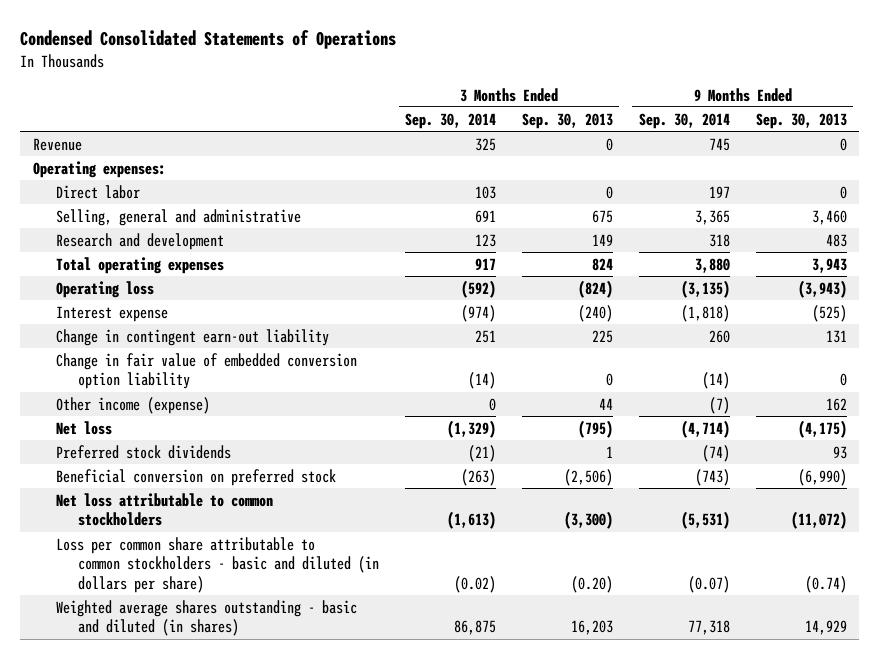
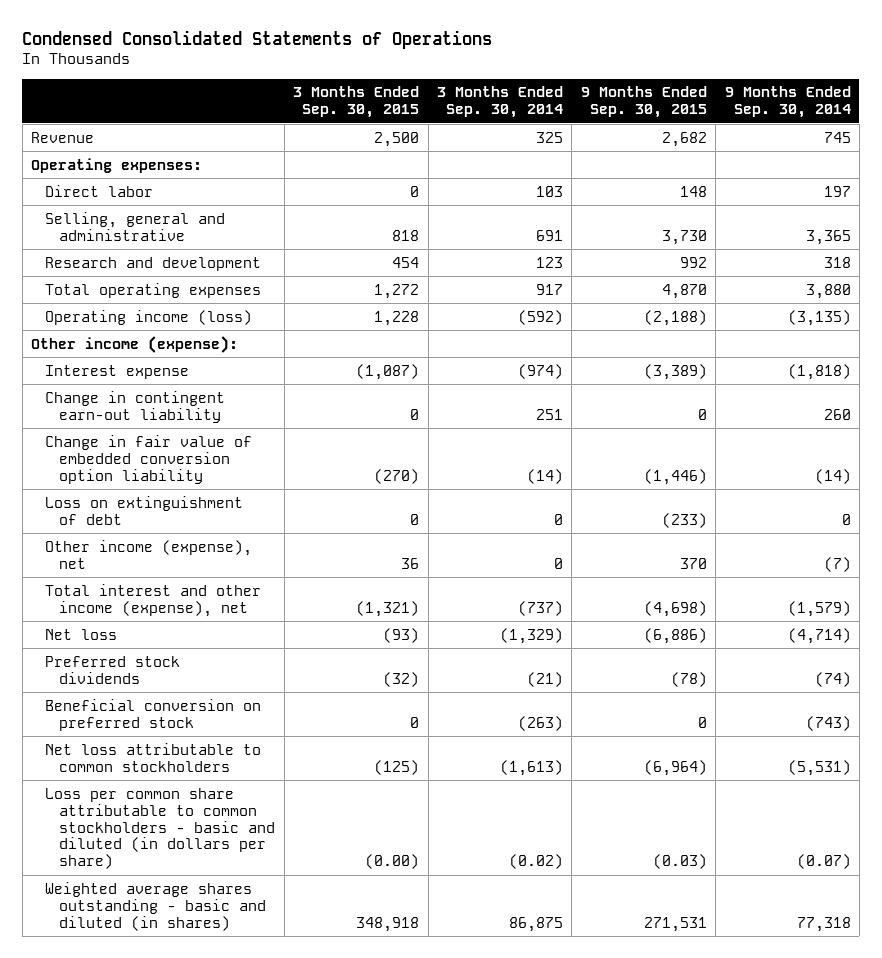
- | 3 Months Ended Sep. 30, 2014 | 3 Months Ended Sep. 30, 2013 | 9 Months Ended Sep. 30, 2014 | 9 Months Ended Sep. 30, 2013
+ | 3 Months Ended Sep. 30, 2015 | 3 Months Ended Sep. 30, 2014 | 9 Months Ended Sep. 30, 2015 | 9 Months Ended Sep. 30, 2014
- Operating loss | (592) | (824) | (3,135) | (3,943)
+ Operating income (loss) | 1,228 | (592) | (2,188) | (3,135)
+ Other income (expense):
- Other income (expense) | 0 | 44 | (7) | 162
+ Loss on extinguishment of debt | 0 | 0 | (233) | 0
+ Other income (expense), net | 36 | 0 | 370 | (7)
+ Total interest and other income (expense), net | (1,321) | (737) | (4,698) | (1,579)

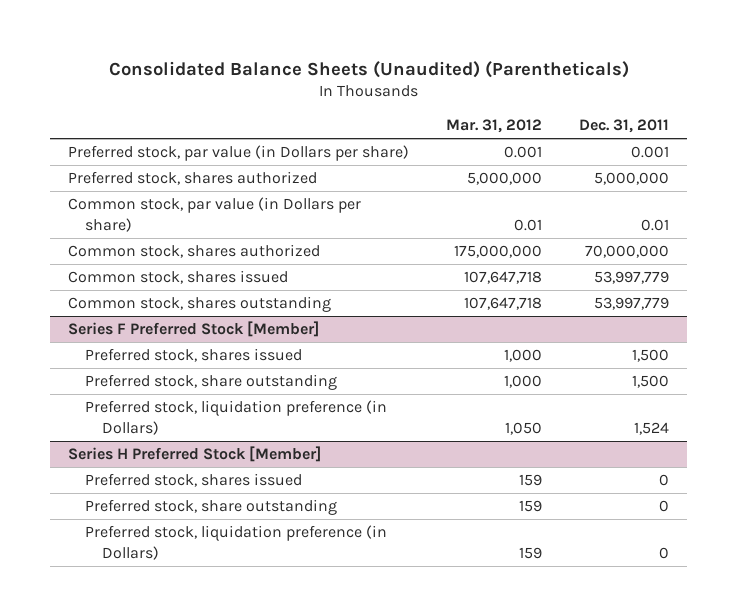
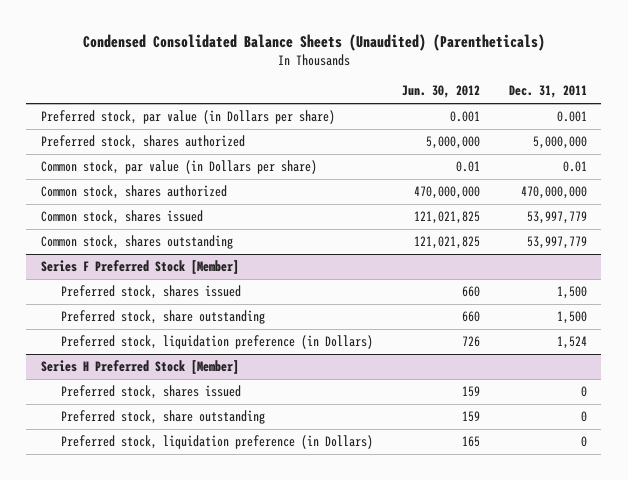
- Consolidated Balance Sheets (Unaudited) (Parentheticals)
+ Condensed Consolidated Balance Sheets (Unaudited) (Parentheticals)
- | Mar. 31, 2012 | Dec. 31, 2011
+ | Jun. 30, 2012 | Dec. 31, 2011
- Common stock, shares authorized | 175,000,000 | 70,000,000
+ Common stock, shares authorized | 470,000,000 | 470,000,000

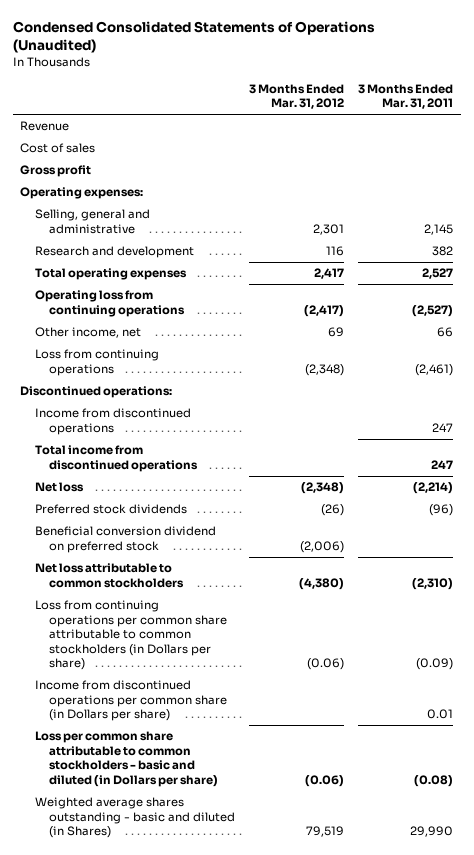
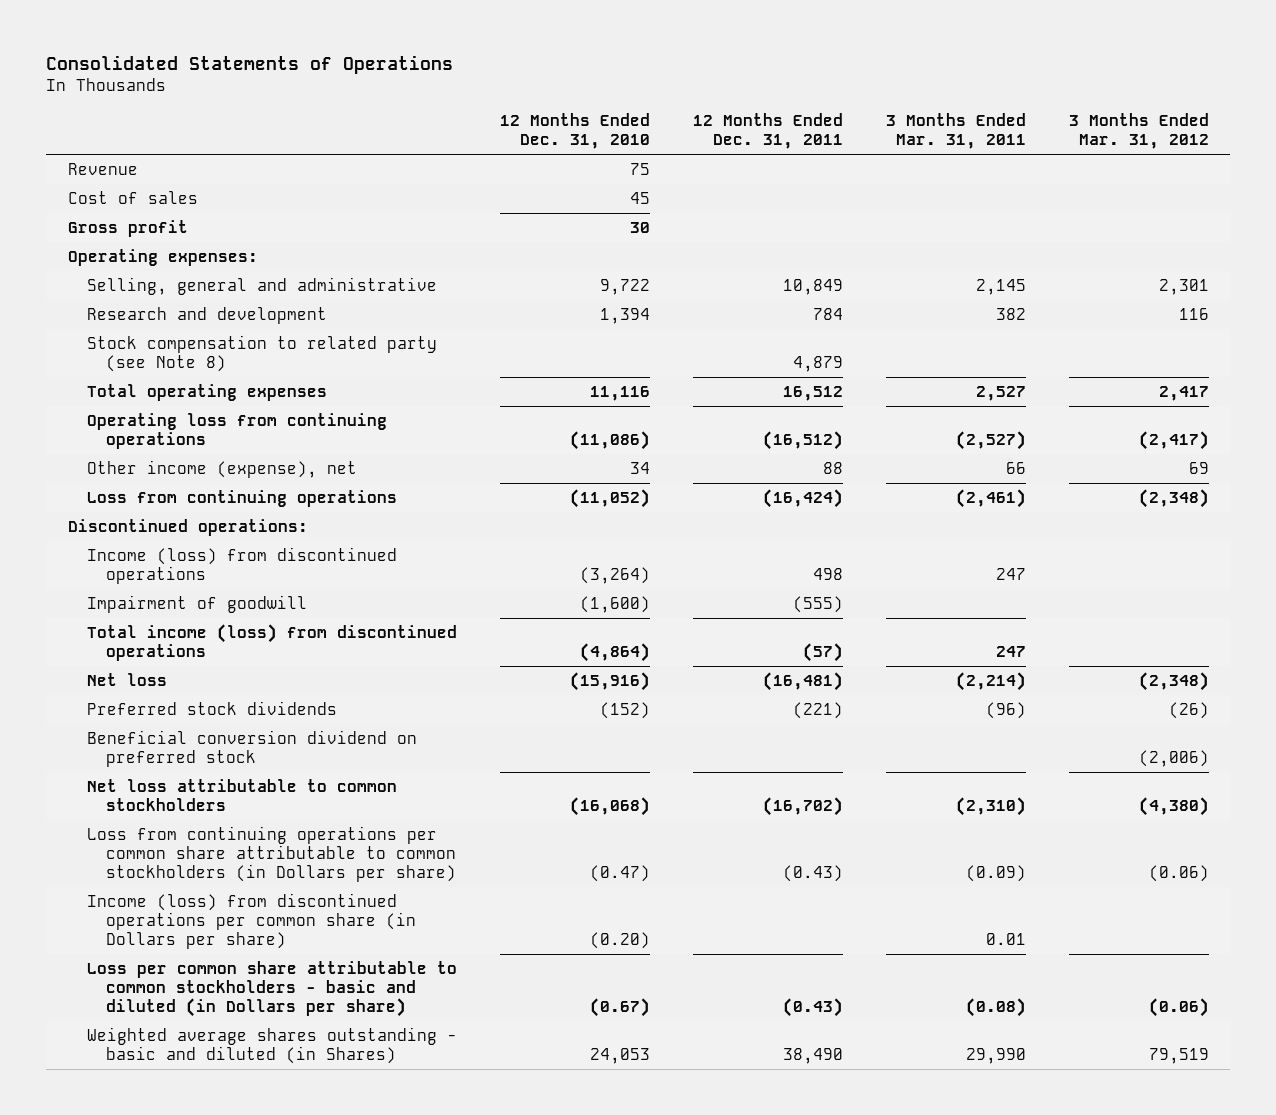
- Condensed Consolidated Statements of Operations (Unaudited)
+ Consolidated Statements of Operations
- | 3 Months Ended Mar. 31, 2012 | 3 Months Ended Mar. 31, 2011
+ | 12 Months Ended Dec. 31, 2010 | 12 Months Ended Dec. 31, 2011 | 3 Months Ended Mar. 31, 2011 | 3 Months Ended Mar. 31, 2012
+ Stock compensation to related party (see Note 8) | | 4,879 | |
- Other income, net | 69 | 66
+ Other income (expense), net | 34 | 88 | 66 | 69
- Income from discontinued operations | | 247
- Total income from discontinued operations | | 247
+ Income (loss) from discontinued operations | (3,264) | 498 | 247 |
+ Impairment of goodwill | (1,600) | (555) | |
+ Total income (loss) from discontinued operations | (4,864) | (57) | 247 |
- Income from discontinued operations per common share (in Dollars per share) | | 0.01
+ Income (loss) from discontinued operations per common share (in Dollars per share) | (0.20) | | 0.01 |

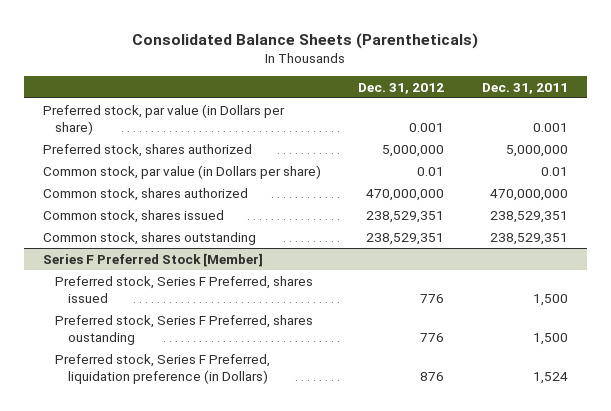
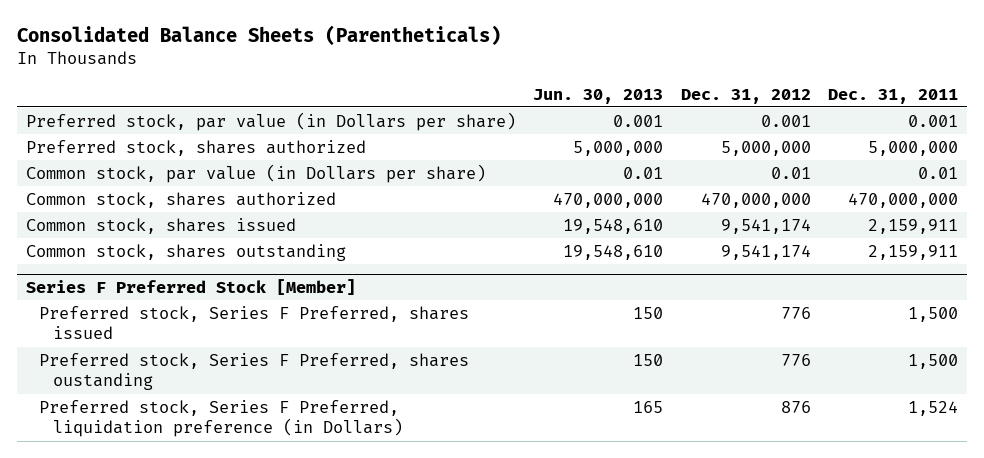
- | Dec. 31, 2012 | Dec. 31, 2011
+ | Jun. 30, 2013 | Dec. 31, 2012 | Dec. 31, 2011
- Common stock, shares issued | 238,529,351 | 238,529,351
- Common stock, shares outstanding | 238,529,351 | 238,529,351
+ Common stock, shares issued | 19,548,610 | 9,541,174 | 2,159,911
+ Common stock, shares outstanding | 19,548,610 | 9,541,174 | 2,159,911

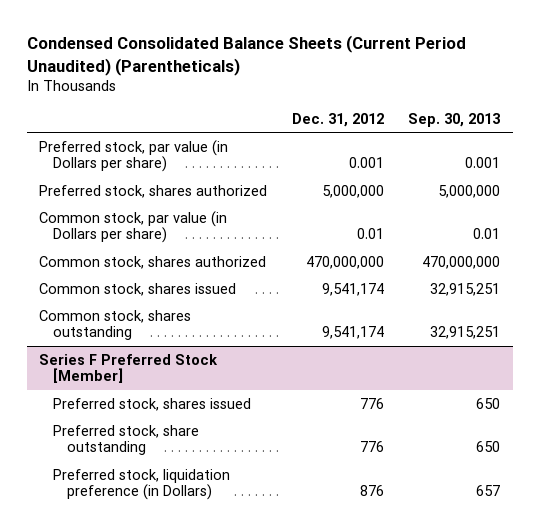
- Consolidated Balance Sheets (Parentheticals)
+ Condensed Consolidated Balance Sheets (Current Period Unaudited) (Parentheticals)
- | Jun. 30, 2013 | Dec. 31, 2012 | Dec. 31, 2011
+ | Dec. 31, 2012 | Sep. 30, 2013
@ Series F Preferred Stock [Member]
- Preferred stock, Series F Preferred, shares issued | 150 | 776 | 1,500
- Preferred stock, Series F Preferred, shares oustanding | 150 | 776 | 1,500
- Preferred stock, Series F Preferred, liquidation preference (in Dollars) | 165 | 876 | 1,524
+ Preferred stock, shares issued | 776 | 650
+ Preferred stock, share outstanding | 776 | 650
+ Preferred stock, liquidation preference (in Dollars) | 876 | 657

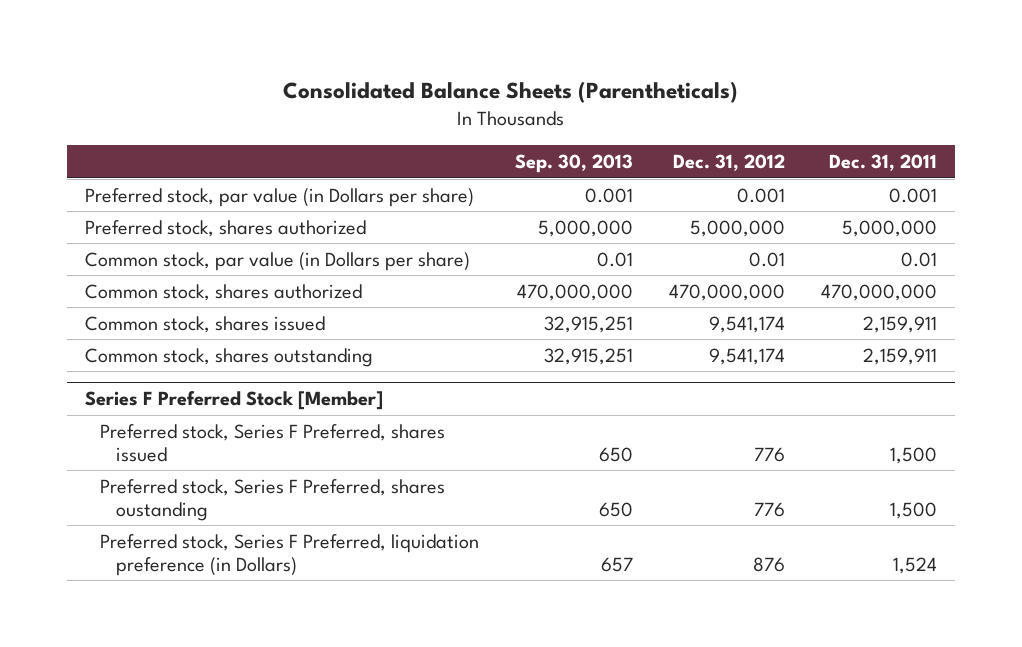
- Condensed Consolidated Balance Sheets (Current Period Unaudited) (Parentheticals)
+ Consolidated Balance Sheets (Parentheticals)
- | Dec. 31, 2012 | Sep. 30, 2013
+ | Sep. 30, 2013 | Dec. 31, 2012 | Dec. 31, 2011
@ Series F Preferred Stock [Member]
- Preferred stock, shares issued | 776 | 650
- Preferred stock, share outstanding | 776 | 650
- Preferred stock, liquidation preference (in Dollars) | 876 | 657
+ Preferred stock, Series F Preferred, shares issued | 650 | 776 | 1,500
+ Preferred stock, Series F Preferred, shares oustanding | 650 | 776 | 1,500
+ Preferred stock, Series F Preferred, liquidation preference (in Dollars) | 657 | 876 | 1,524

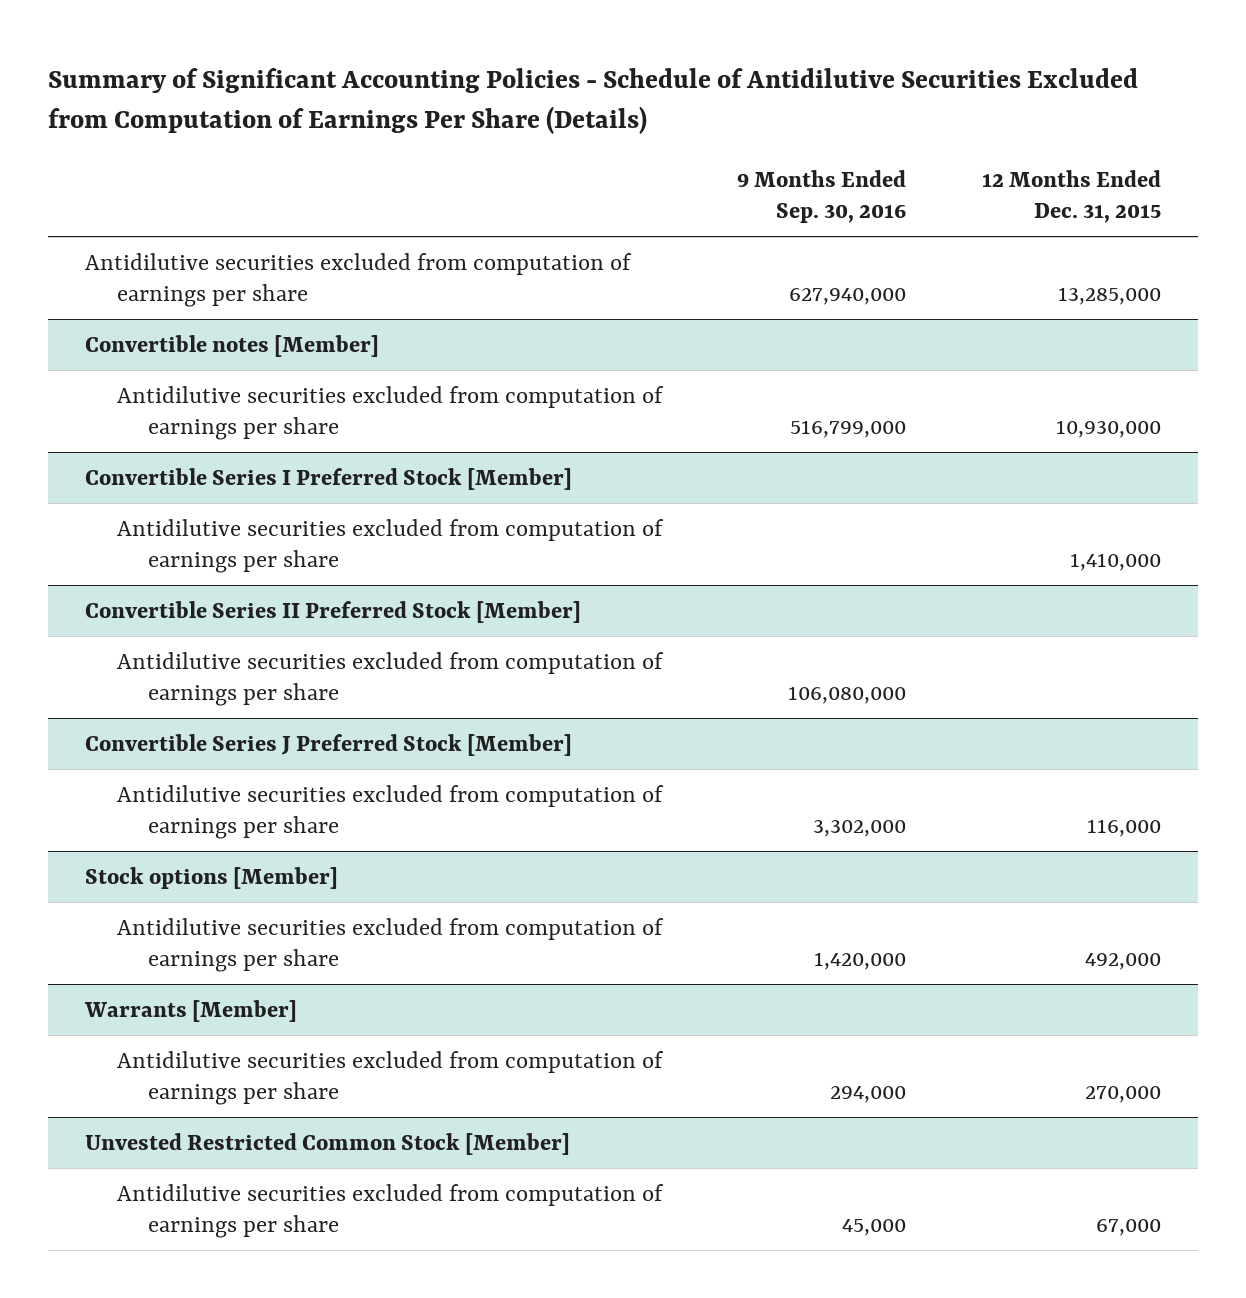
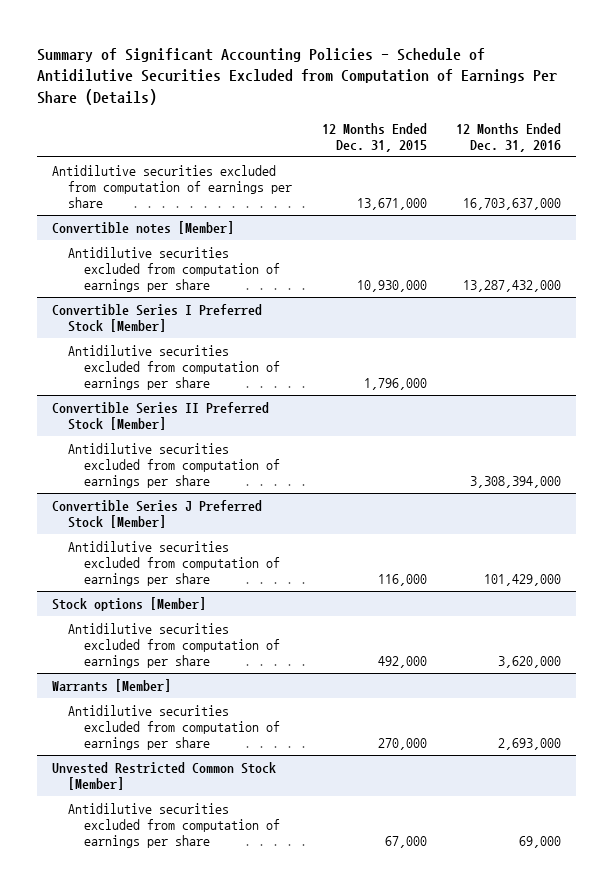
- | 9 Months Ended Sep. 30, 2016 | 12 Months Ended Dec. 31, 2015
+ | 12 Months Ended Dec. 31, 2015 | 12 Months Ended Dec. 31, 2016
- Antidilutive securities excluded from computation of earnings per share | 627,940,000 | 13,285,000
+ Antidilutive securities excluded from computation of earnings per share | 13,671,000 | 16,703,637,000
@ Convertible Series I Preferred Stock [Member]
- Antidilutive securities excluded from computation of earnings per share | | 1,410,000
+ Antidilutive securities excluded from computation of earnings per share | 1,796,000 |

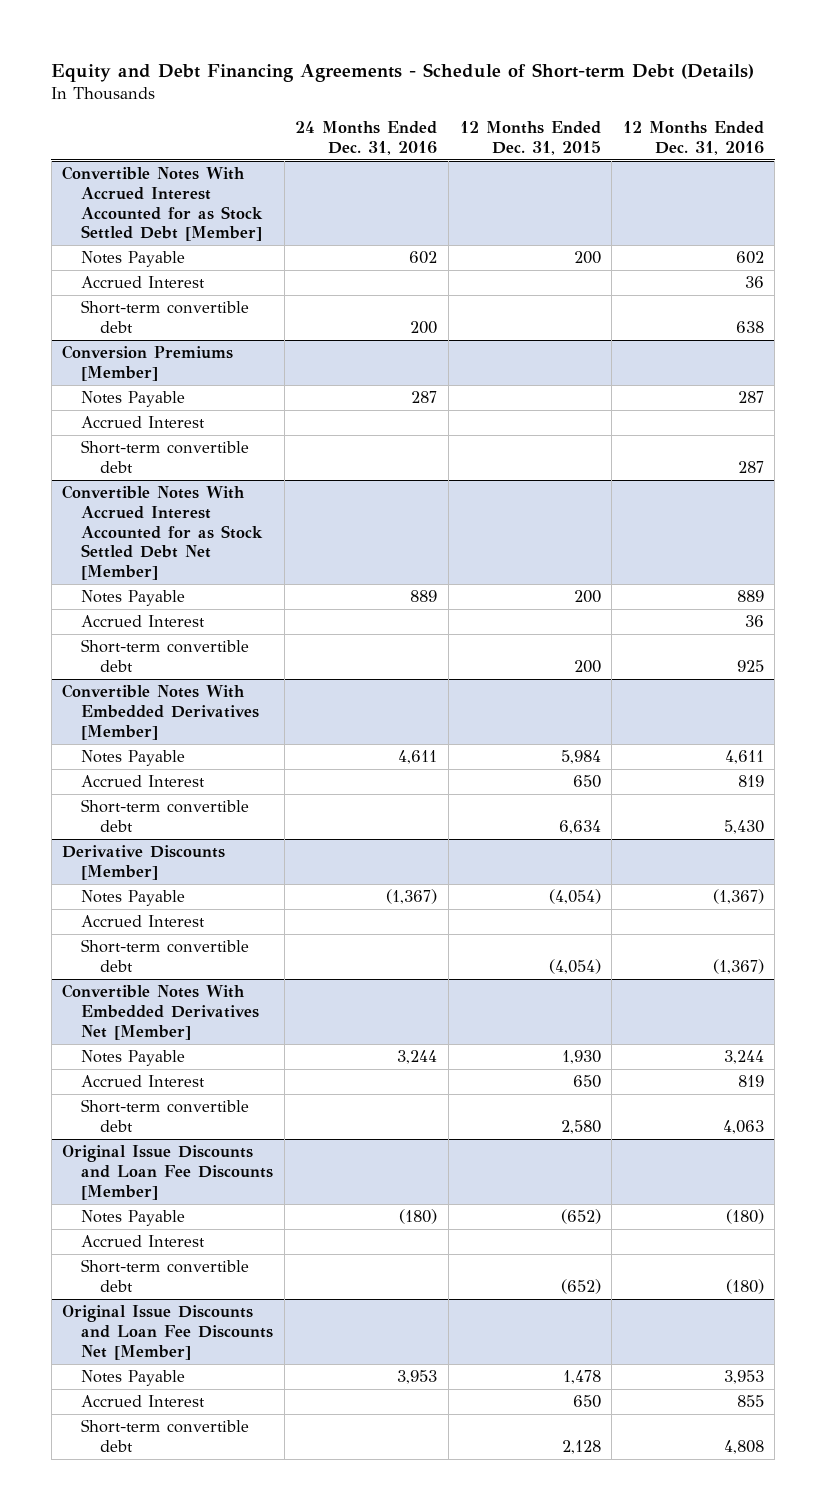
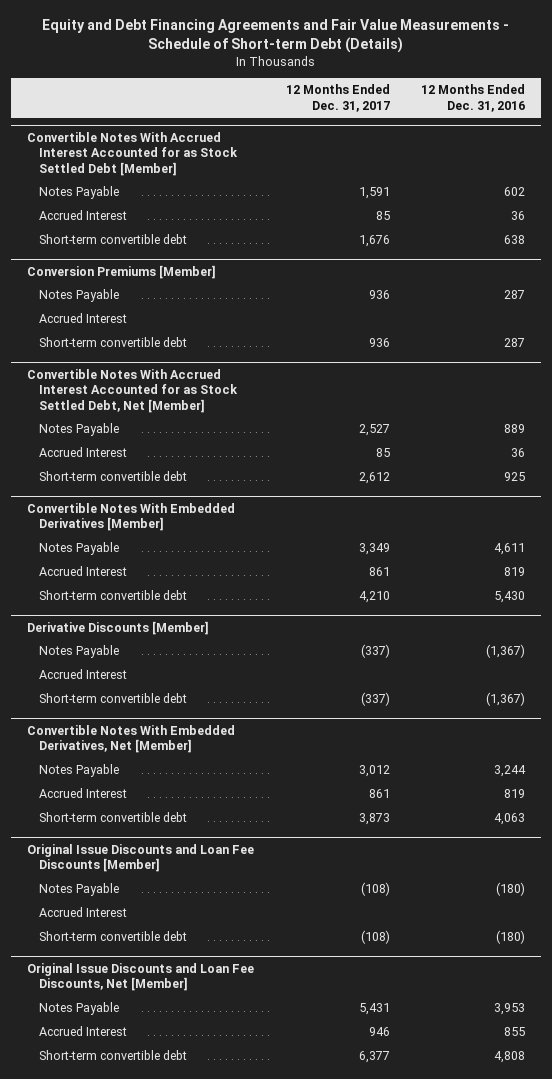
- Equity and Debt Financing Agreements - Schedule of Short-term Debt (Details)
+ Equity and Debt Financing Agreements and Fair Value Measurements - Schedule of Short-term Debt (Details)
- | 24 Months Ended Dec. 31, 2016 | 12 Months Ended Dec. 31, 2015 | 12 Months Ended Dec. 31, 2016
+ | 12 Months Ended Dec. 31, 2017 | 12 Months Ended Dec. 31, 2016
- Convertible Notes With Accrued Interest Accounted for as Stock Settled Debt Net [Member]
+ Convertible Notes With Accrued Interest Accounted for as Stock Settled Debt, Net [Member]
- Convertible Notes With Embedded Derivatives Net [Member]
+ Convertible Notes With Embedded Derivatives, Net [Member]
- Original Issue Discounts and Loan Fee Discounts Net [Member]
+ Original Issue Discounts and Loan Fee Discounts, Net [Member]

